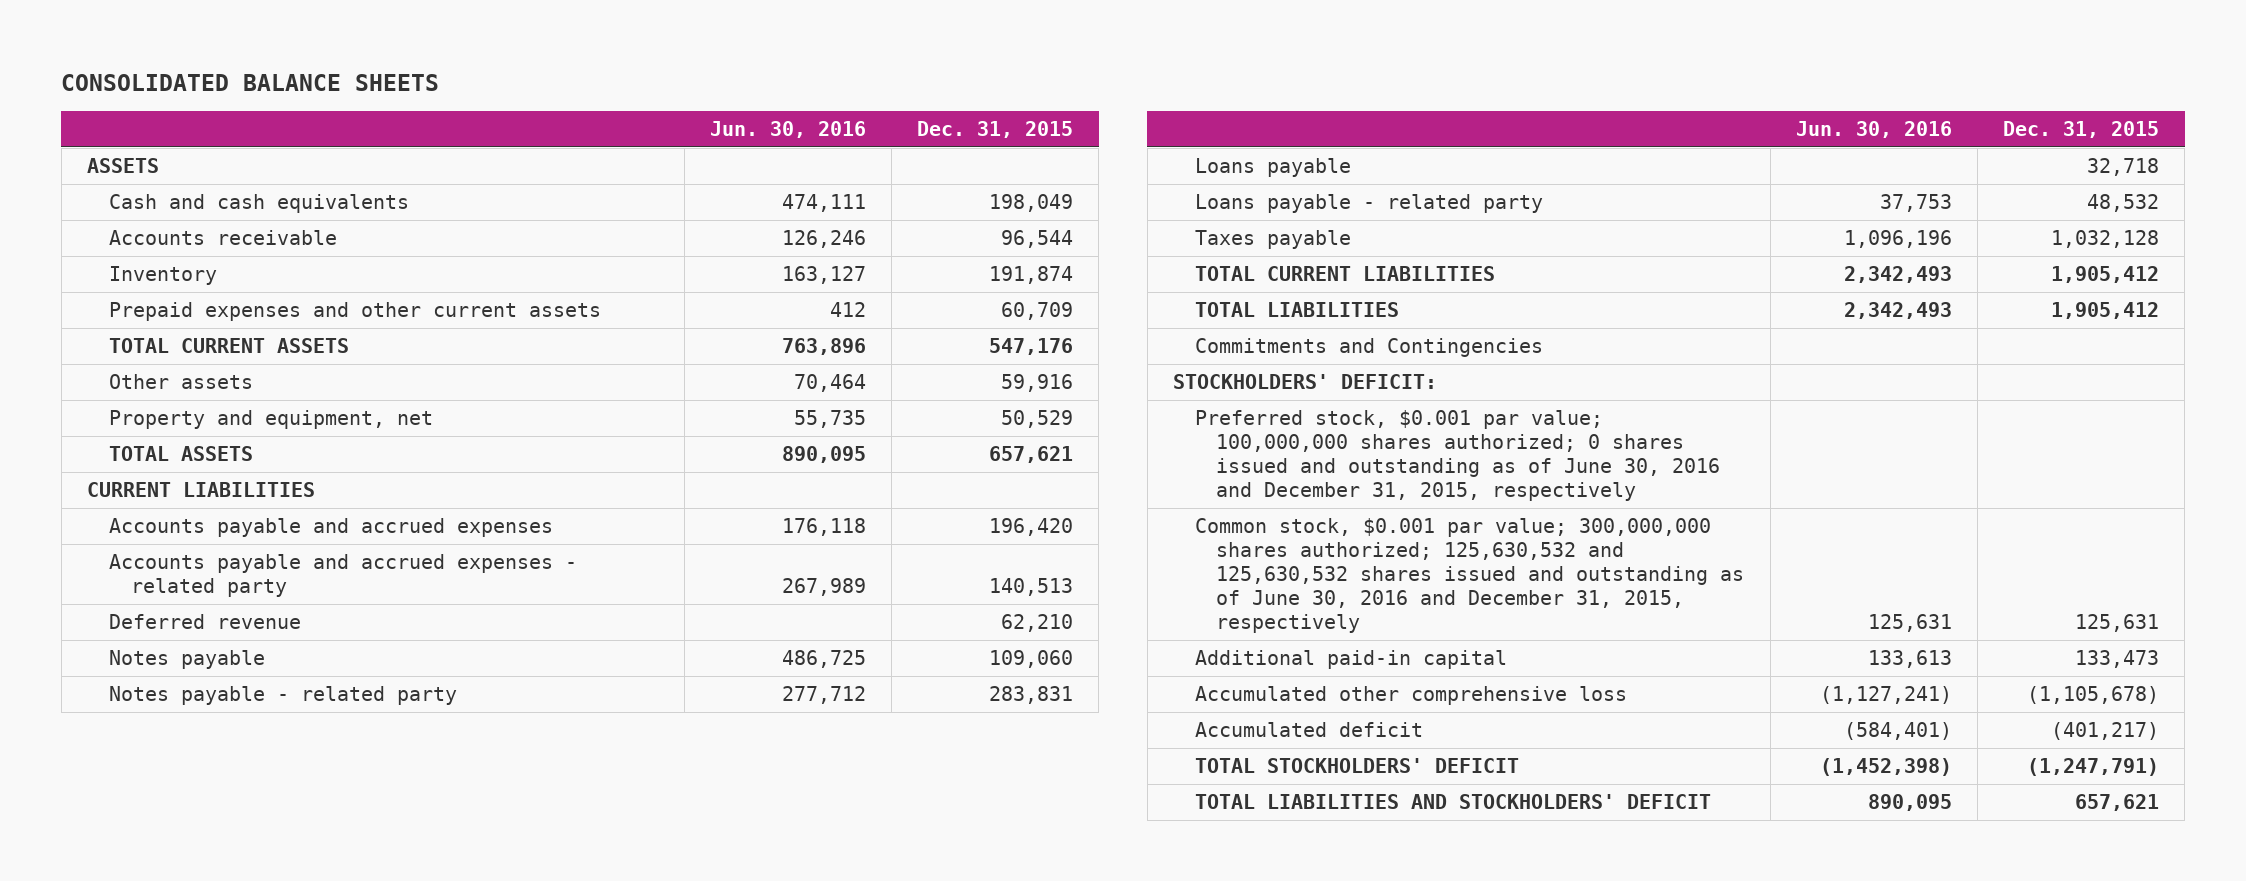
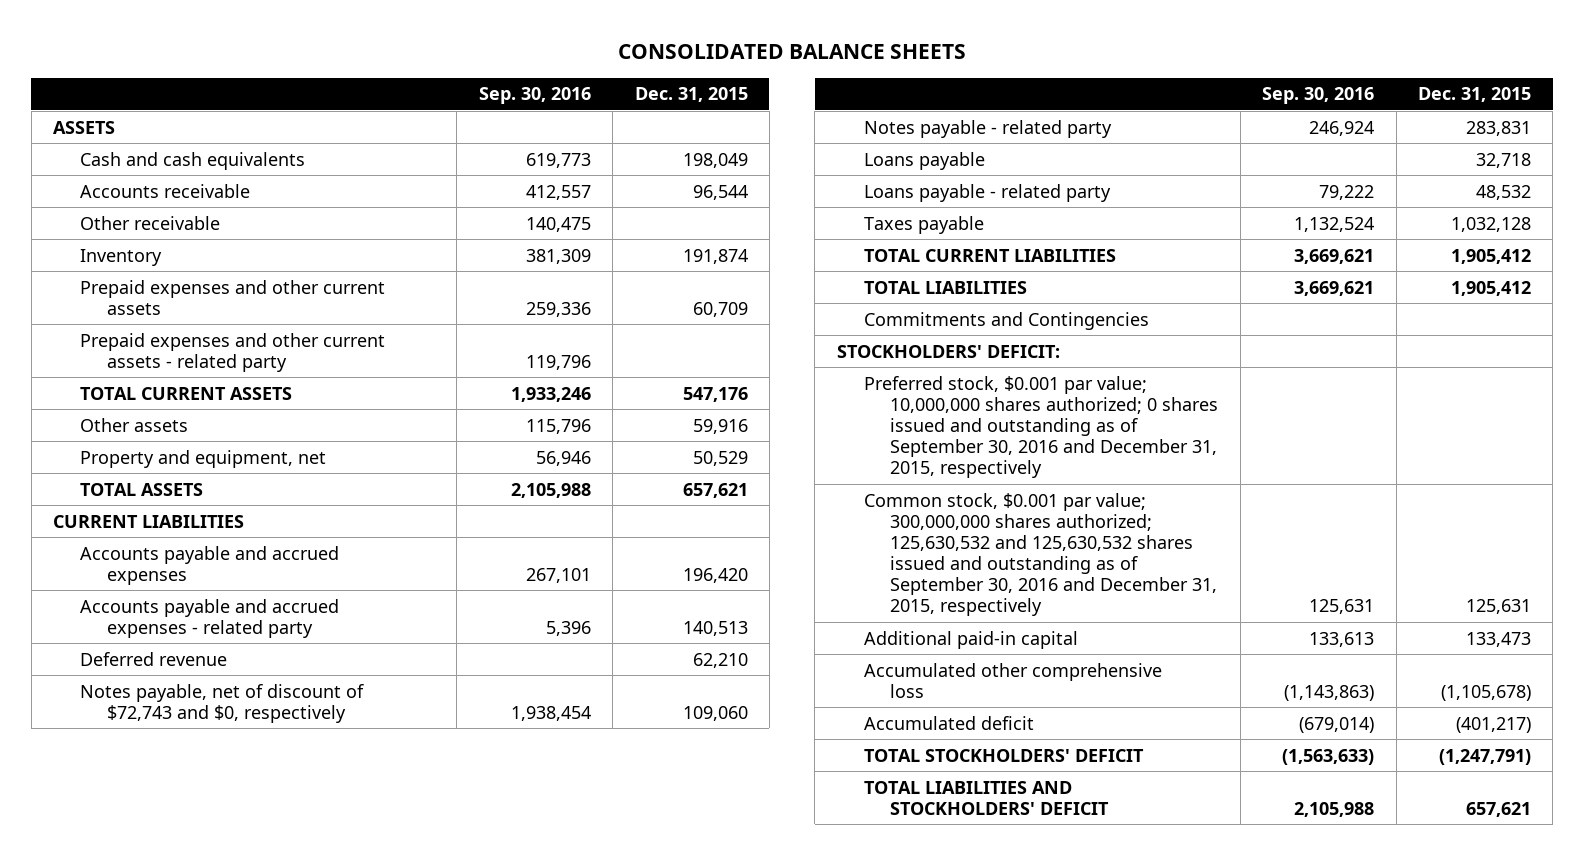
- | Jun. 30, 2016 | Dec. 31, 2015
+ | Sep. 30, 2016 | Dec. 31, 2015
+ Other receivable | 140,475 |
+ Prepaid expenses and other current assets - related party | 119,796 |
- Notes payable | 486,725 | 109,060
+ Notes payable, net of discount of $72,743 and $0, respectively | 1,938,454 | 109,060
- Preferred stock, $0.001 par value; 100,000,000 shares authorized; 0 shares issued and outstanding as of June 30, 2016 and December 31, 2015, respectively
- Common stock, $0.001 par value; 300,000,000 shares authorized; 125,630,532 and 125,630,532 shares issued and outstanding as of June 30, 2016 and December 31, 2015, respectively | 125,631 | 125,631
+ Preferred stock, $0.001 par value; 10,000,000 shares authorized; 0 shares issued and outstanding as of September 30, 2016 and December 31, 2015, respectively
+ Common stock, $0.001 par value; 300,000,000 shares authorized; 125,630,532 and 125,630,532 shares issued and outstanding as of September 30, 2016 and December 31, 2015, respectively | 125,631 | 125,631

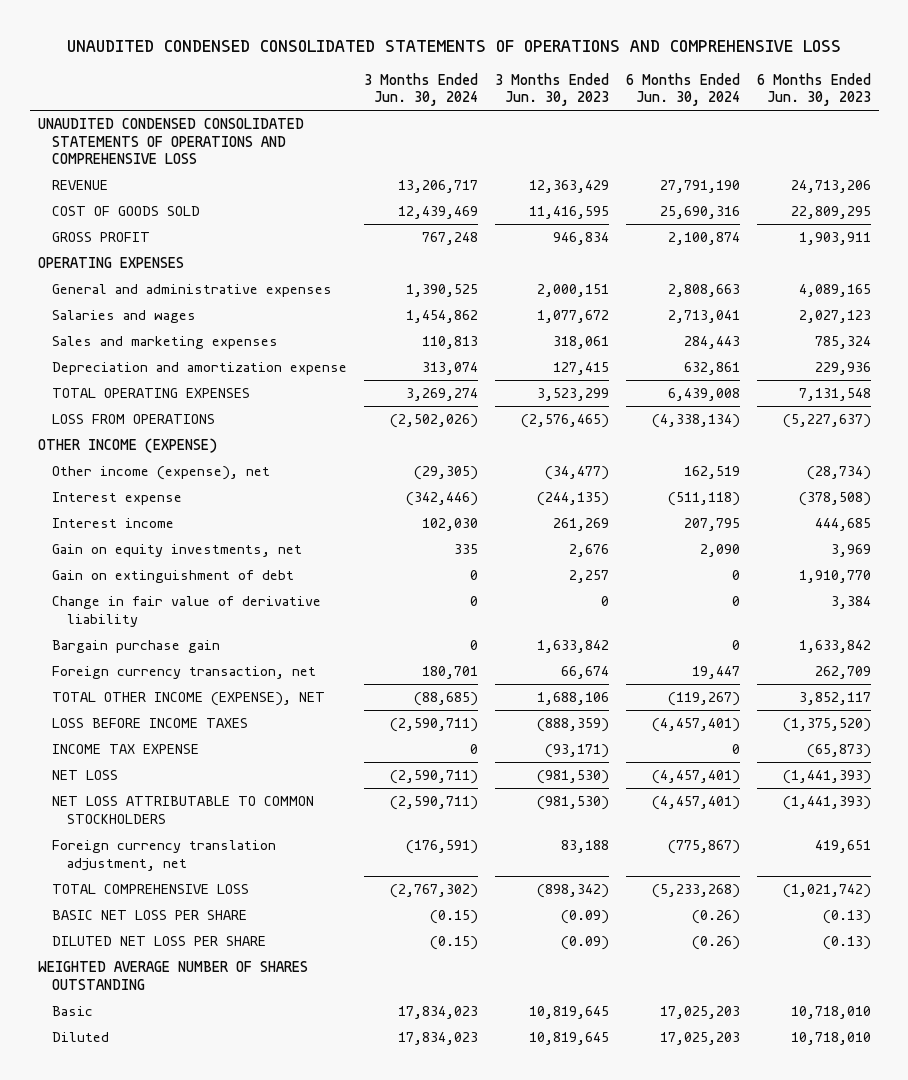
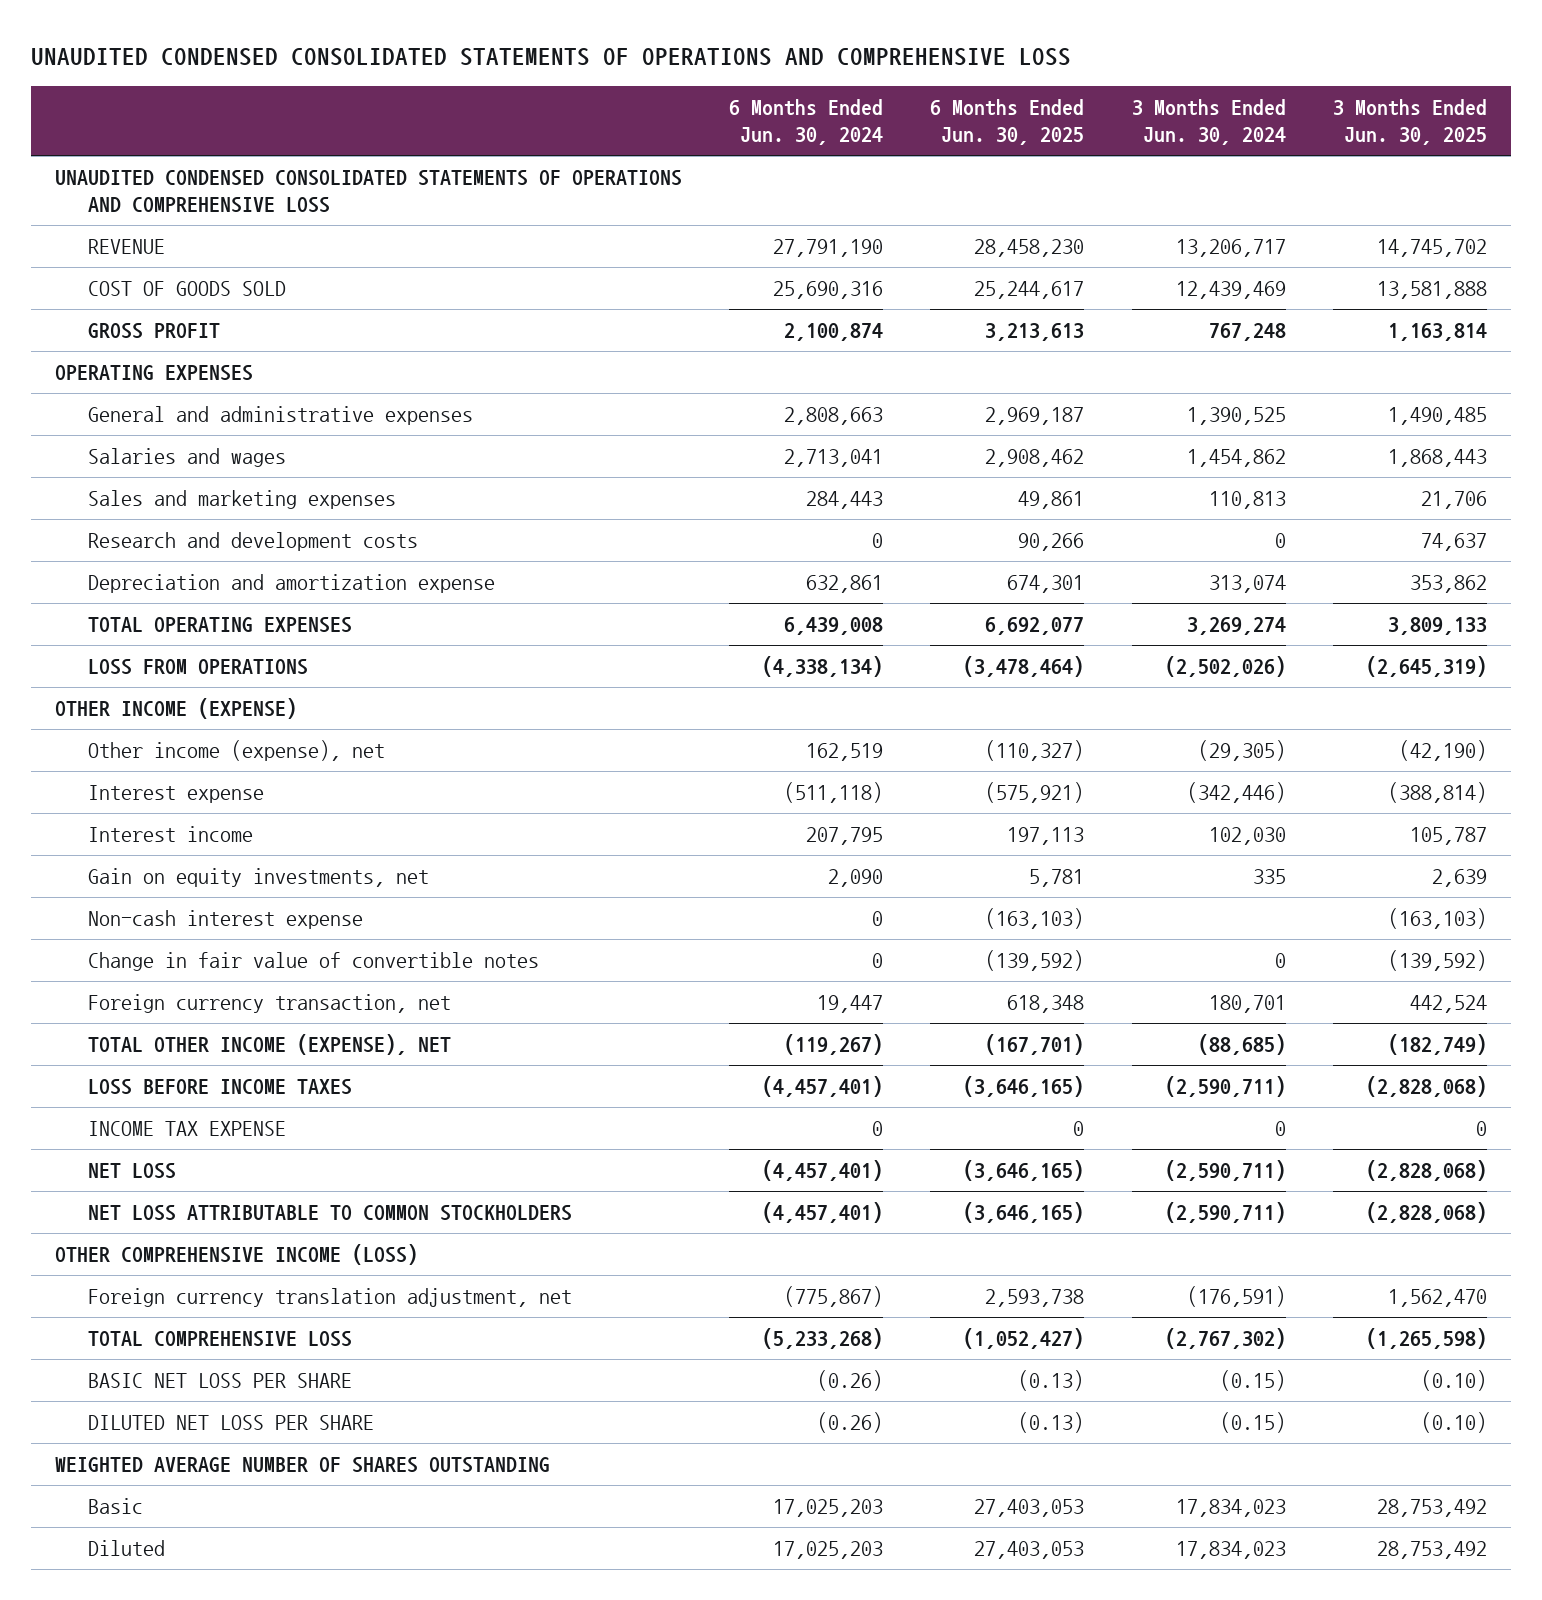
- | 3 Months Ended Jun. 30, 2024 | 3 Months Ended Jun. 30, 2023 | 6 Months Ended Jun. 30, 2024 | 6 Months Ended Jun. 30, 2023
+ | 6 Months Ended Jun. 30, 2024 | 6 Months Ended Jun. 30, 2025 | 3 Months Ended Jun. 30, 2024 | 3 Months Ended Jun. 30, 2025
+ Research and development costs | 0 | 90,266 | 0 | 74,637
- Gain on extinguishment of debt | 0 | 2,257 | 0 | 1,910,770
- Change in fair value of derivative liability | 0 | 0 | 0 | 3,384
- Bargain purchase gain | 0 | 1,633,842 | 0 | 1,633,842
+ Non-cash interest expense | 0 | (163,103) | | (163,103)
+ Change in fair value of convertible notes | 0 | (139,592) | 0 | (139,592)
+ OTHER COMPREHENSIVE INCOME (LOSS)

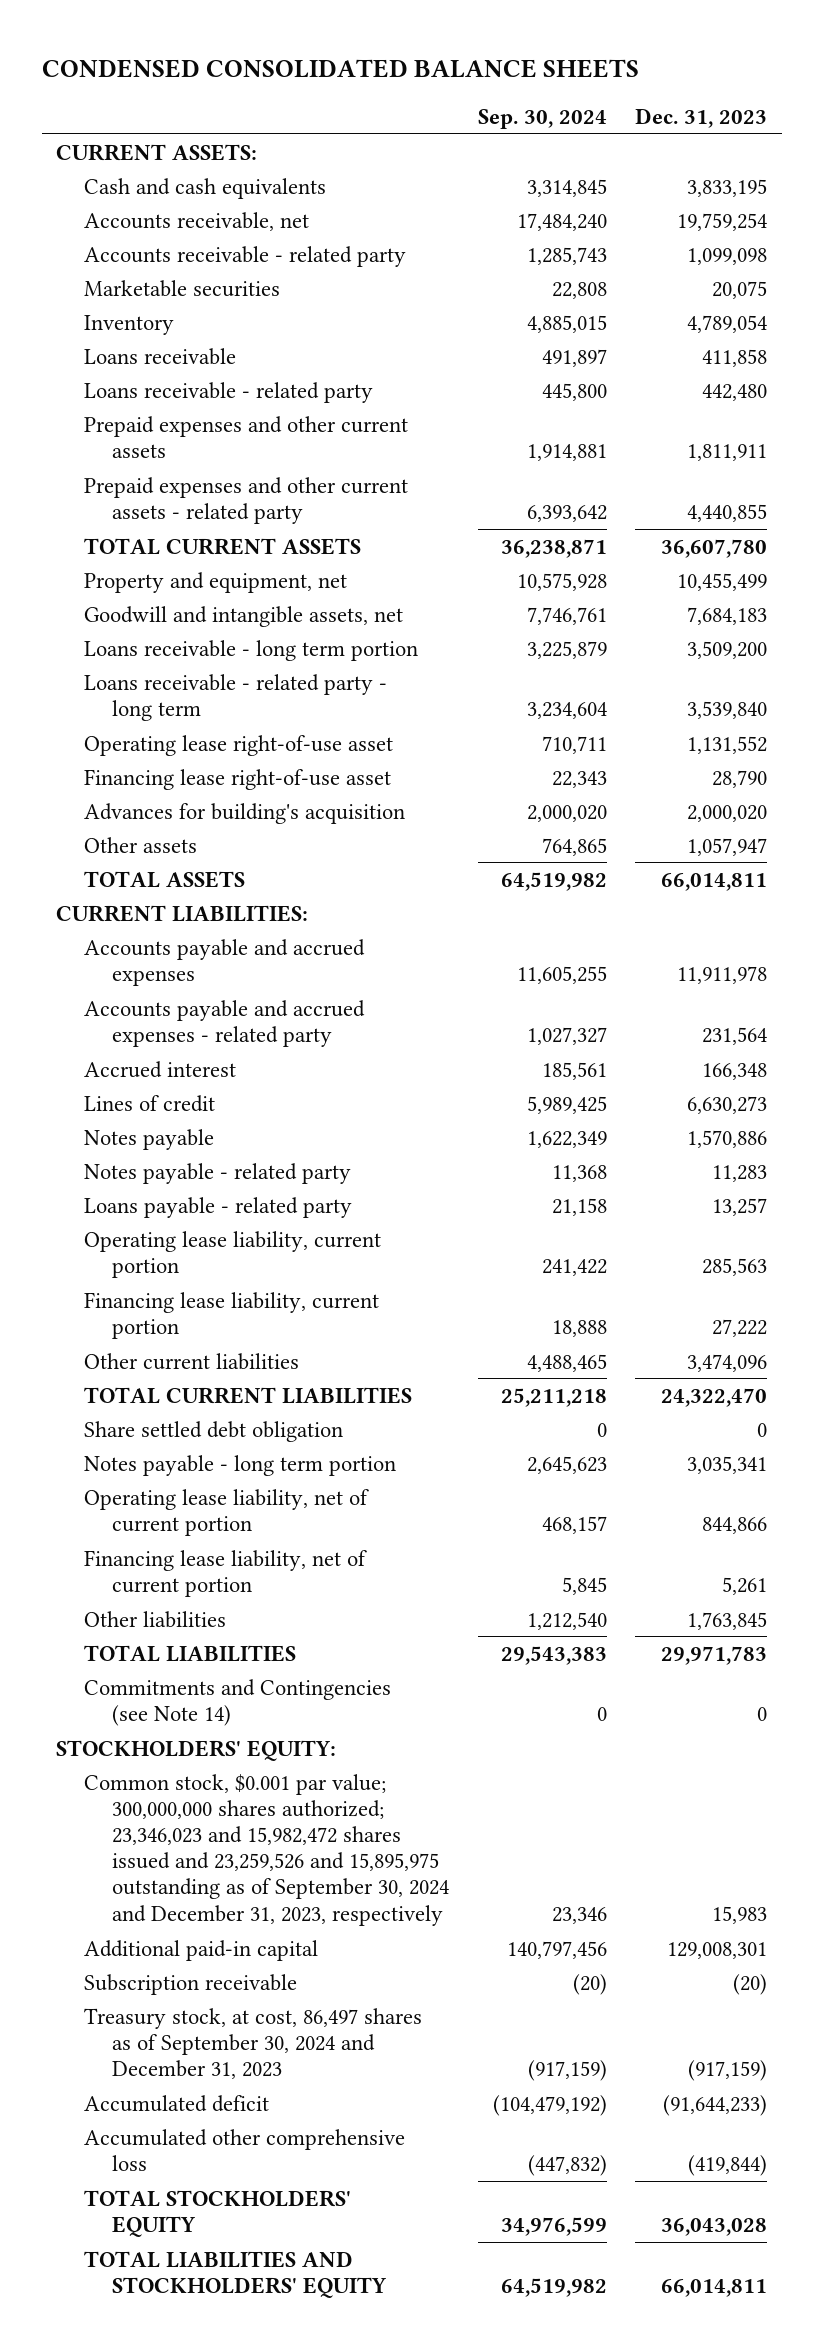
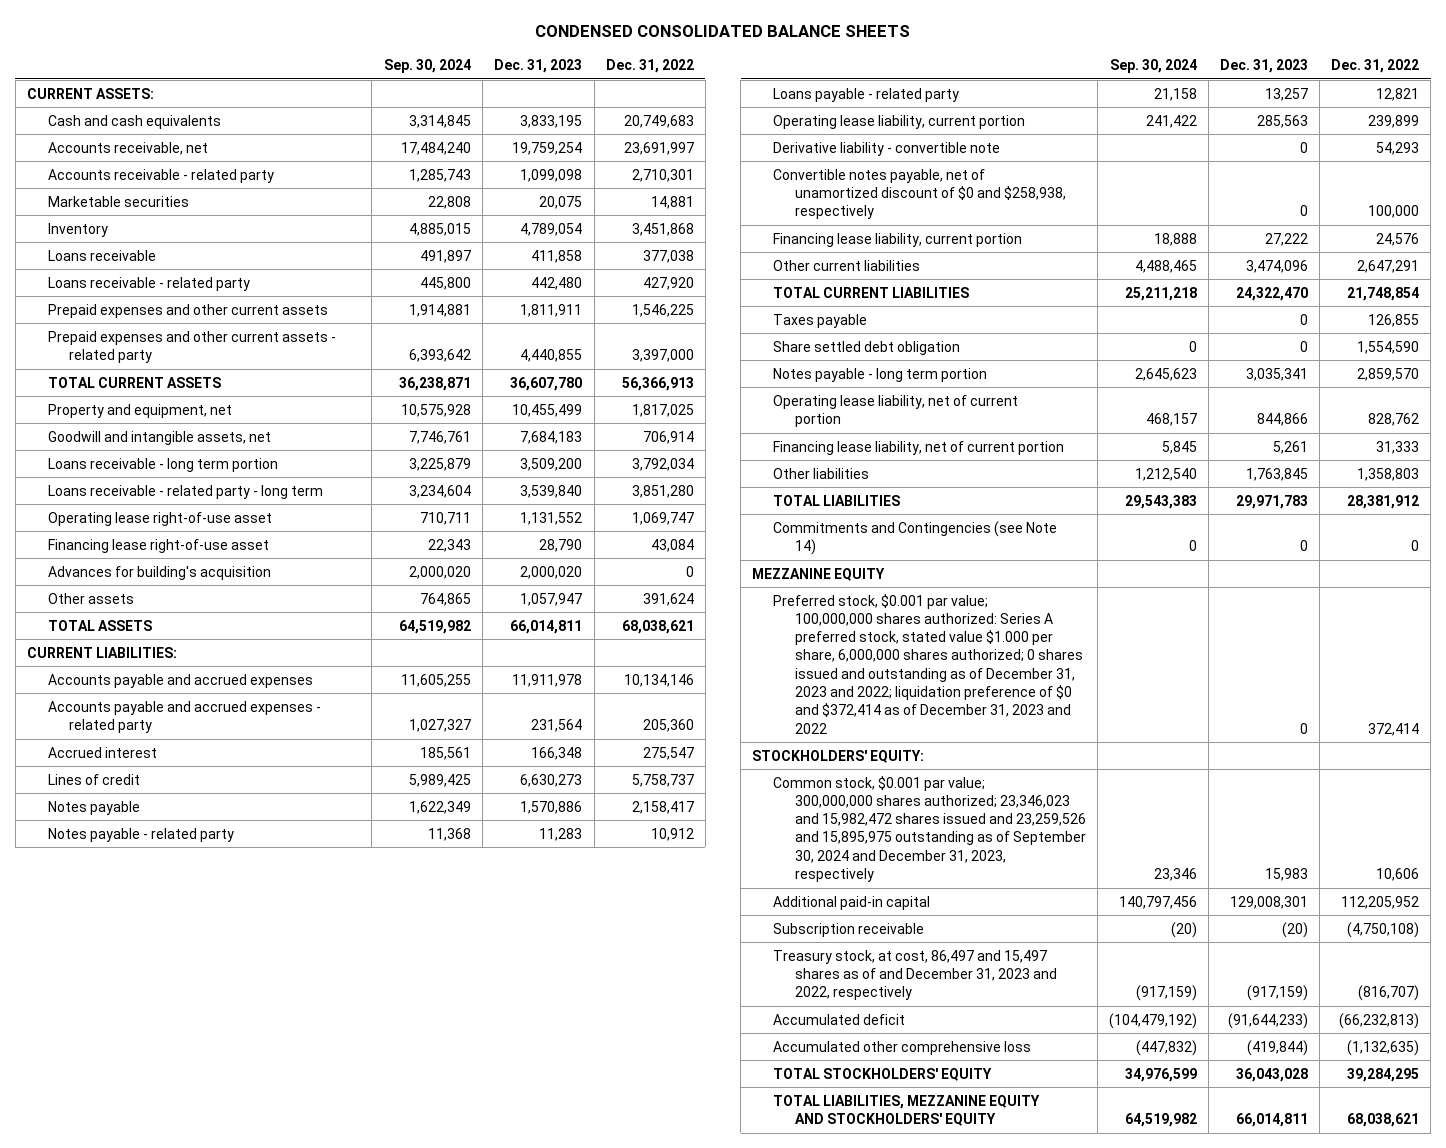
- | Sep. 30, 2024 | Dec. 31, 2023
+ | Sep. 30, 2024 | Dec. 31, 2023 | Dec. 31, 2022
+ Derivative liability - convertible note | | 0 | 54,293
+ Convertible notes payable, net of unamortized discount of $0 and $258,938, respectively | | 0 | 100,000
+ Taxes payable | | 0 | 126,855
+ MEZZANINE EQUITY
+ Preferred stock, $0.001 par value; 100,000,000 shares authorized: Series A preferred stock, stated value $1.000 per share, 6,000,000 shares authorized; 0 shares issued and outstanding as of December 31, 2023 and 2022; liquidation preference of $0 and $372,414 as of December 31, 2023 and 2022 | | 0 | 372,414
- Treasury stock, at cost, 86,497 shares as of September 30, 2024 and December 31, 2023 | (917,159) | (917,159)
+ Treasury stock, at cost, 86,497 and 15,497 shares as of and December 31, 2023 and 2022, respectively | (917,159) | (917,159) | (816,707)
- TOTAL LIABILITIES AND STOCKHOLDERS' EQUITY | 64,519,982 | 66,014,811
+ TOTAL LIABILITIES, MEZZANINE EQUITY AND STOCKHOLDERS' EQUITY | 64,519,982 | 66,014,811 | 68,038,621

